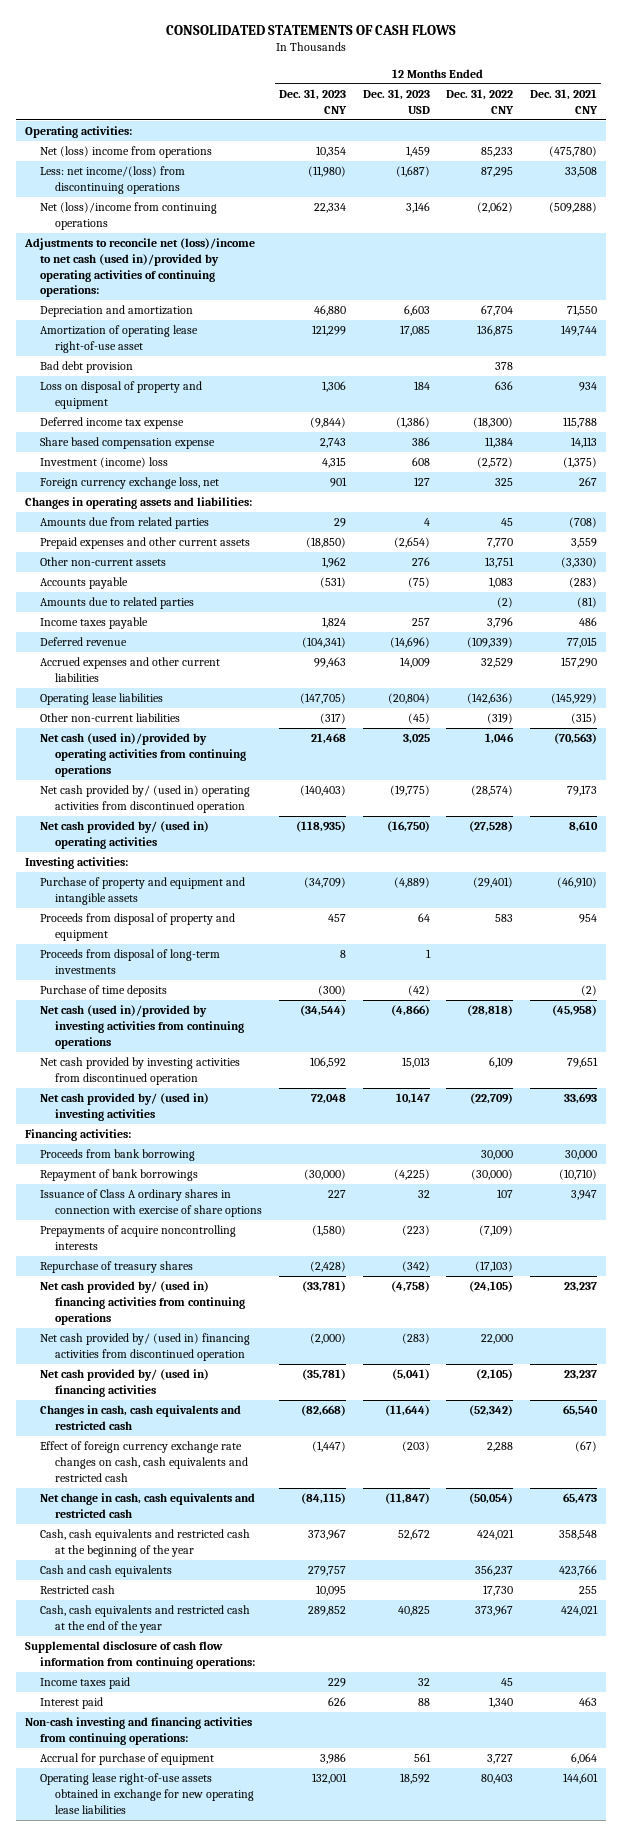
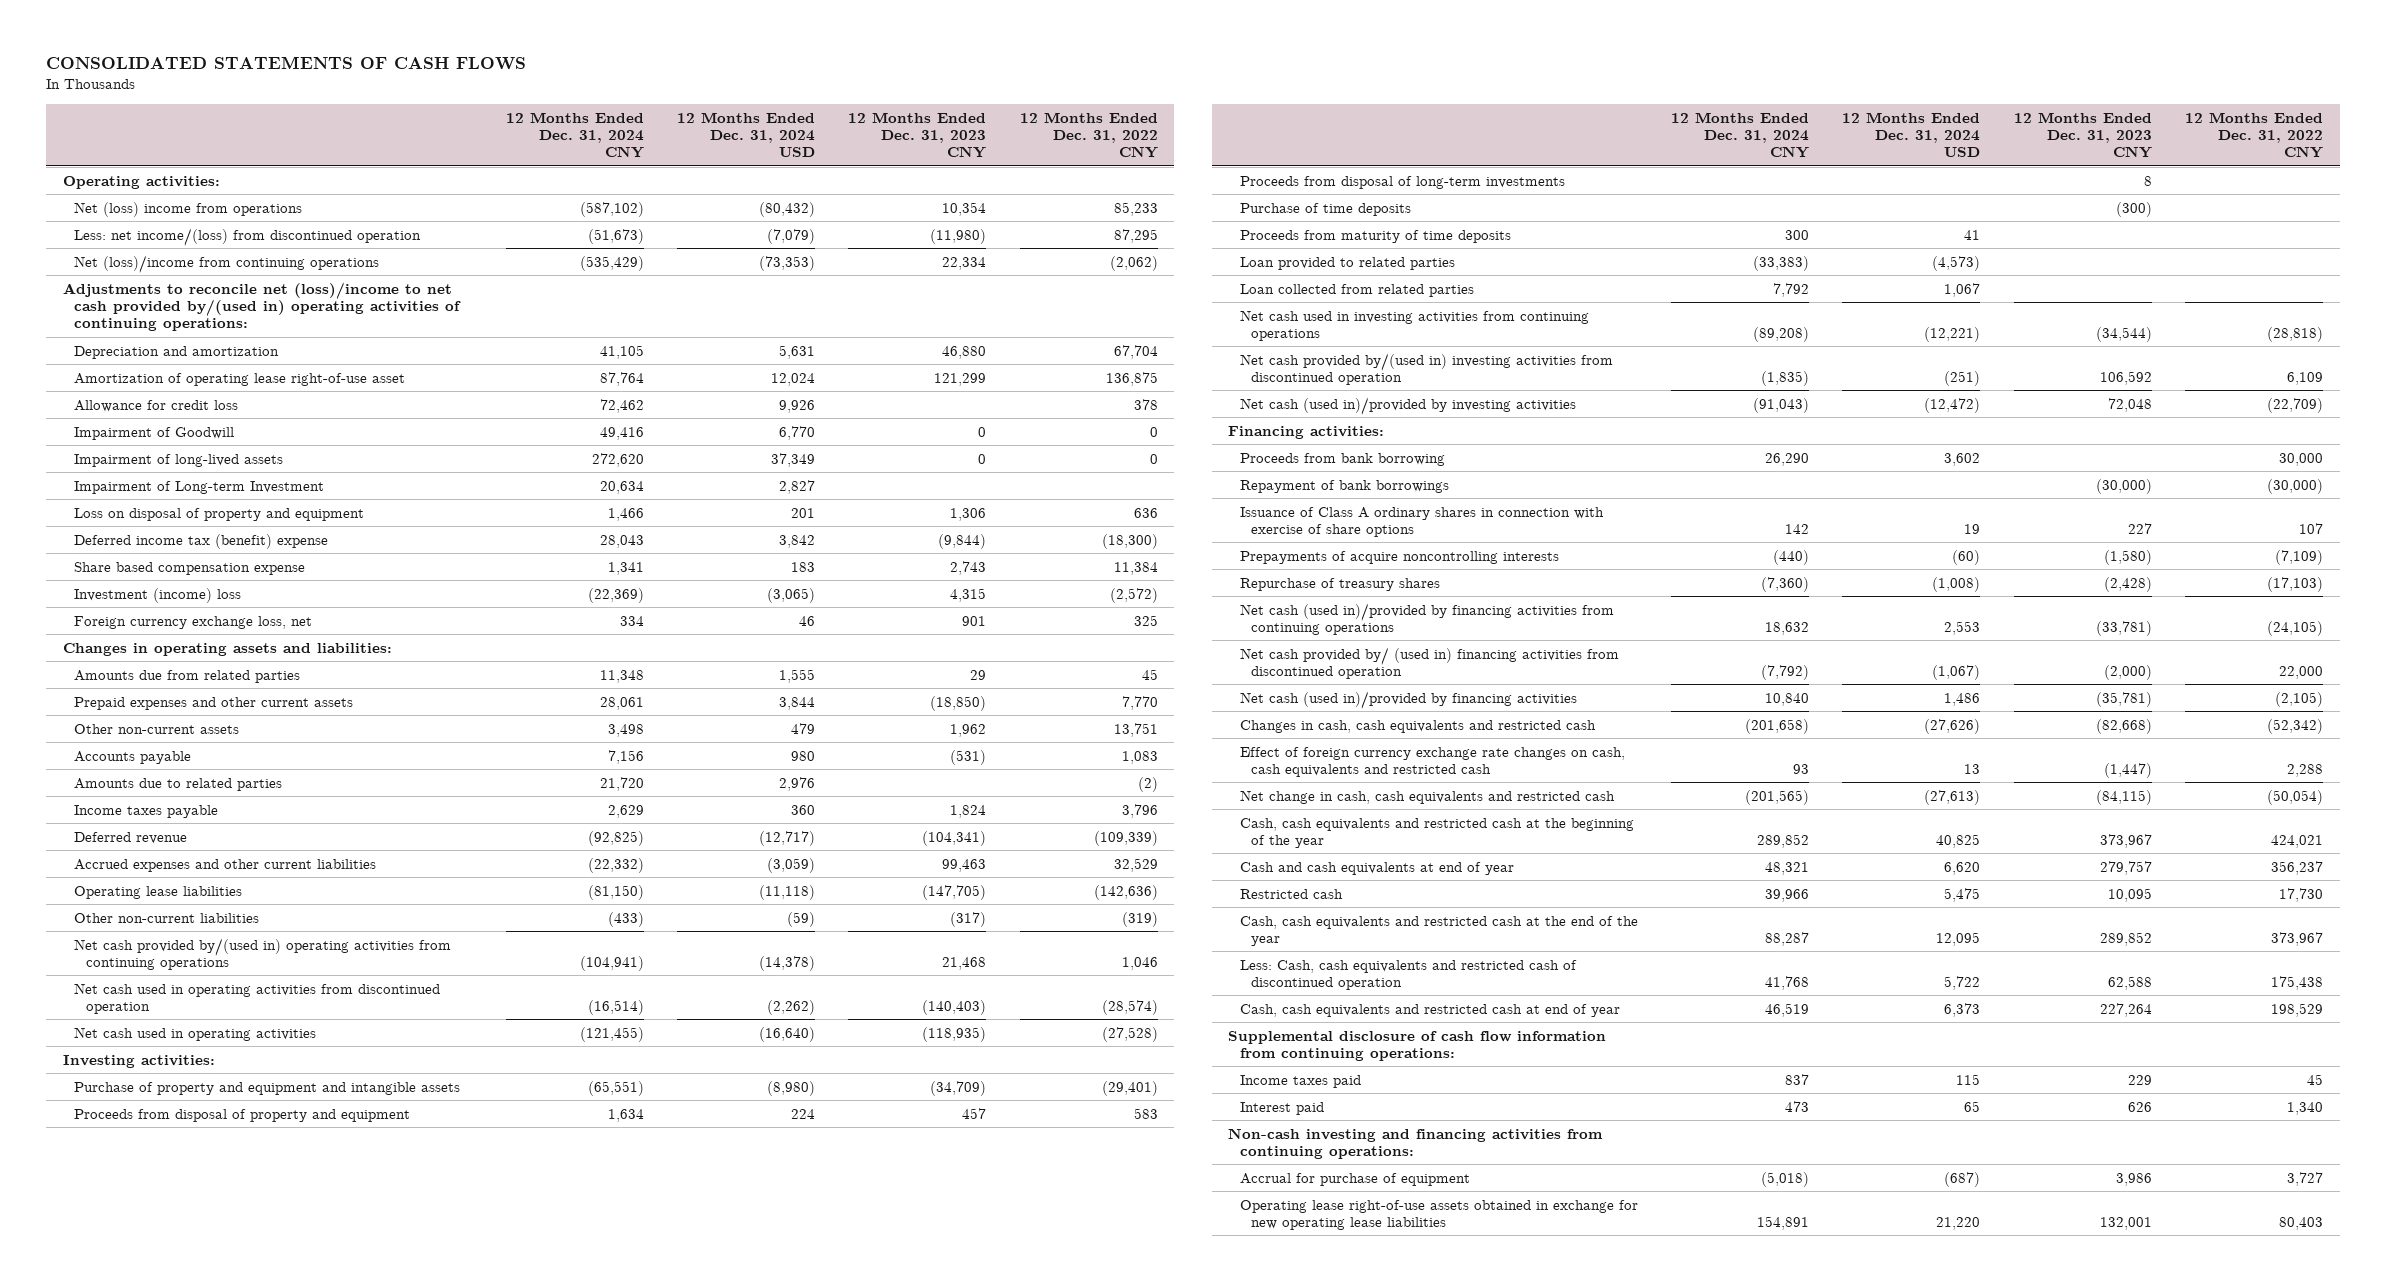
- | 12 Months Ended Dec. 31, 2023 CNY | 12 Months Ended Dec. 31, 2023 USD | 12 Months Ended Dec. 31, 2022 CNY | 12 Months Ended Dec. 31, 2021 CNY
+ | 12 Months Ended Dec. 31, 2024 CNY | 12 Months Ended Dec. 31, 2024 USD | 12 Months Ended Dec. 31, 2023 CNY | 12 Months Ended Dec. 31, 2022 CNY
- Less: net income/(loss) from discontinuing operations | (11,980) | (1,687) | 87,295 | 33,508
+ Less: net income/(loss) from discontinued operation | (51,673) | (7,079) | (11,980) | 87,295
- Adjustments to reconcile net (loss)/income to net cash (used in)/provided by operating activities of continuing operations:
+ Adjustments to reconcile net (loss)/income to net cash provided by/(used in) operating activities of continuing operations:
- Bad debt provision | | | 378 |
+ Allowance for credit loss | 72,462 | 9,926 | | 378
+ Impairment of Goodwill | 49,416 | 6,770 | 0 | 0
+ Impairment of long-lived assets | 272,620 | 37,349 | 0 | 0
+ Impairment of Long-term Investment | 20,634 | 2,827 | |
- Deferred income tax expense | (9,844) | (1,386) | (18,300) | 115,788
+ Deferred income tax (benefit) expense | 28,043 | 3,842 | (9,844) | (18,300)
- Net cash (used in)/provided by operating activities from continuing operations | 21,468 | 3,025 | 1,046 | (70,563)
- Net cash provided by/ (used in) operating activities from discontinued operation | (140,403) | (19,775) | (28,574) | 79,173
- Net cash provided by/ (used in) operating activities | (118,935) | (16,750) | (27,528) | 8,610
+ Net cash provided by/(used in) operating activities from continuing operations | (104,941) | (14,378) | 21,468 | 1,046
+ Net cash used in operating activities from discontinued operation | (16,514) | (2,262) | (140,403) | (28,574)
+ Net cash used in operating activities | (121,455) | (16,640) | (118,935) | (27,528)
- Net cash (used in)/provided by investing activities from continuing operations | (34,544) | (4,866) | (28,818) | (45,958)
- Net cash provided by investing activities from discontinued operation | 106,592 | 15,013 | 6,109 | 79,651
- Net cash provided by/ (used in) investing activities | 72,048 | 10,147 | (22,709) | 33,693
+ Proceeds from maturity of time deposits | 300 | 41 | |
+ Loan provided to related parties | (33,383) | (4,573) | |
+ Loan collected from related parties | 7,792 | 1,067 | |
+ Net cash used in investing activities from continuing operations | (89,208) | (12,221) | (34,544) | (28,818)
+ Net cash provided by/(used in) investing activities from discontinued operation | (1,835) | (251) | 106,592 | 6,109
+ Net cash (used in)/provided by investing activities | (91,043) | (12,472) | 72,048 | (22,709)
- Net cash provided by/ (used in) financing activities from continuing operations | (33,781) | (4,758) | (24,105) | 23,237
+ Net cash (used in)/provided by financing activities from continuing operations | 18,632 | 2,553 | (33,781) | (24,105)
- Net cash provided by/ (used in) financing activities | (35,781) | (5,041) | (2,105) | 23,237
+ Net cash (used in)/provided by financing activities | 10,840 | 1,486 | (35,781) | (2,105)
- Cash and cash equivalents | 279,757 | | 356,237 | 423,766
+ Cash and cash equivalents at end of year | 48,321 | 6,620 | 279,757 | 356,237
+ Less: Cash, cash equivalents and restricted cash of discontinued operation | 41,768 | 5,722 | 62,588 | 175,438
+ Cash, cash equivalents and restricted cash at end of year | 46,519 | 6,373 | 227,264 | 198,529

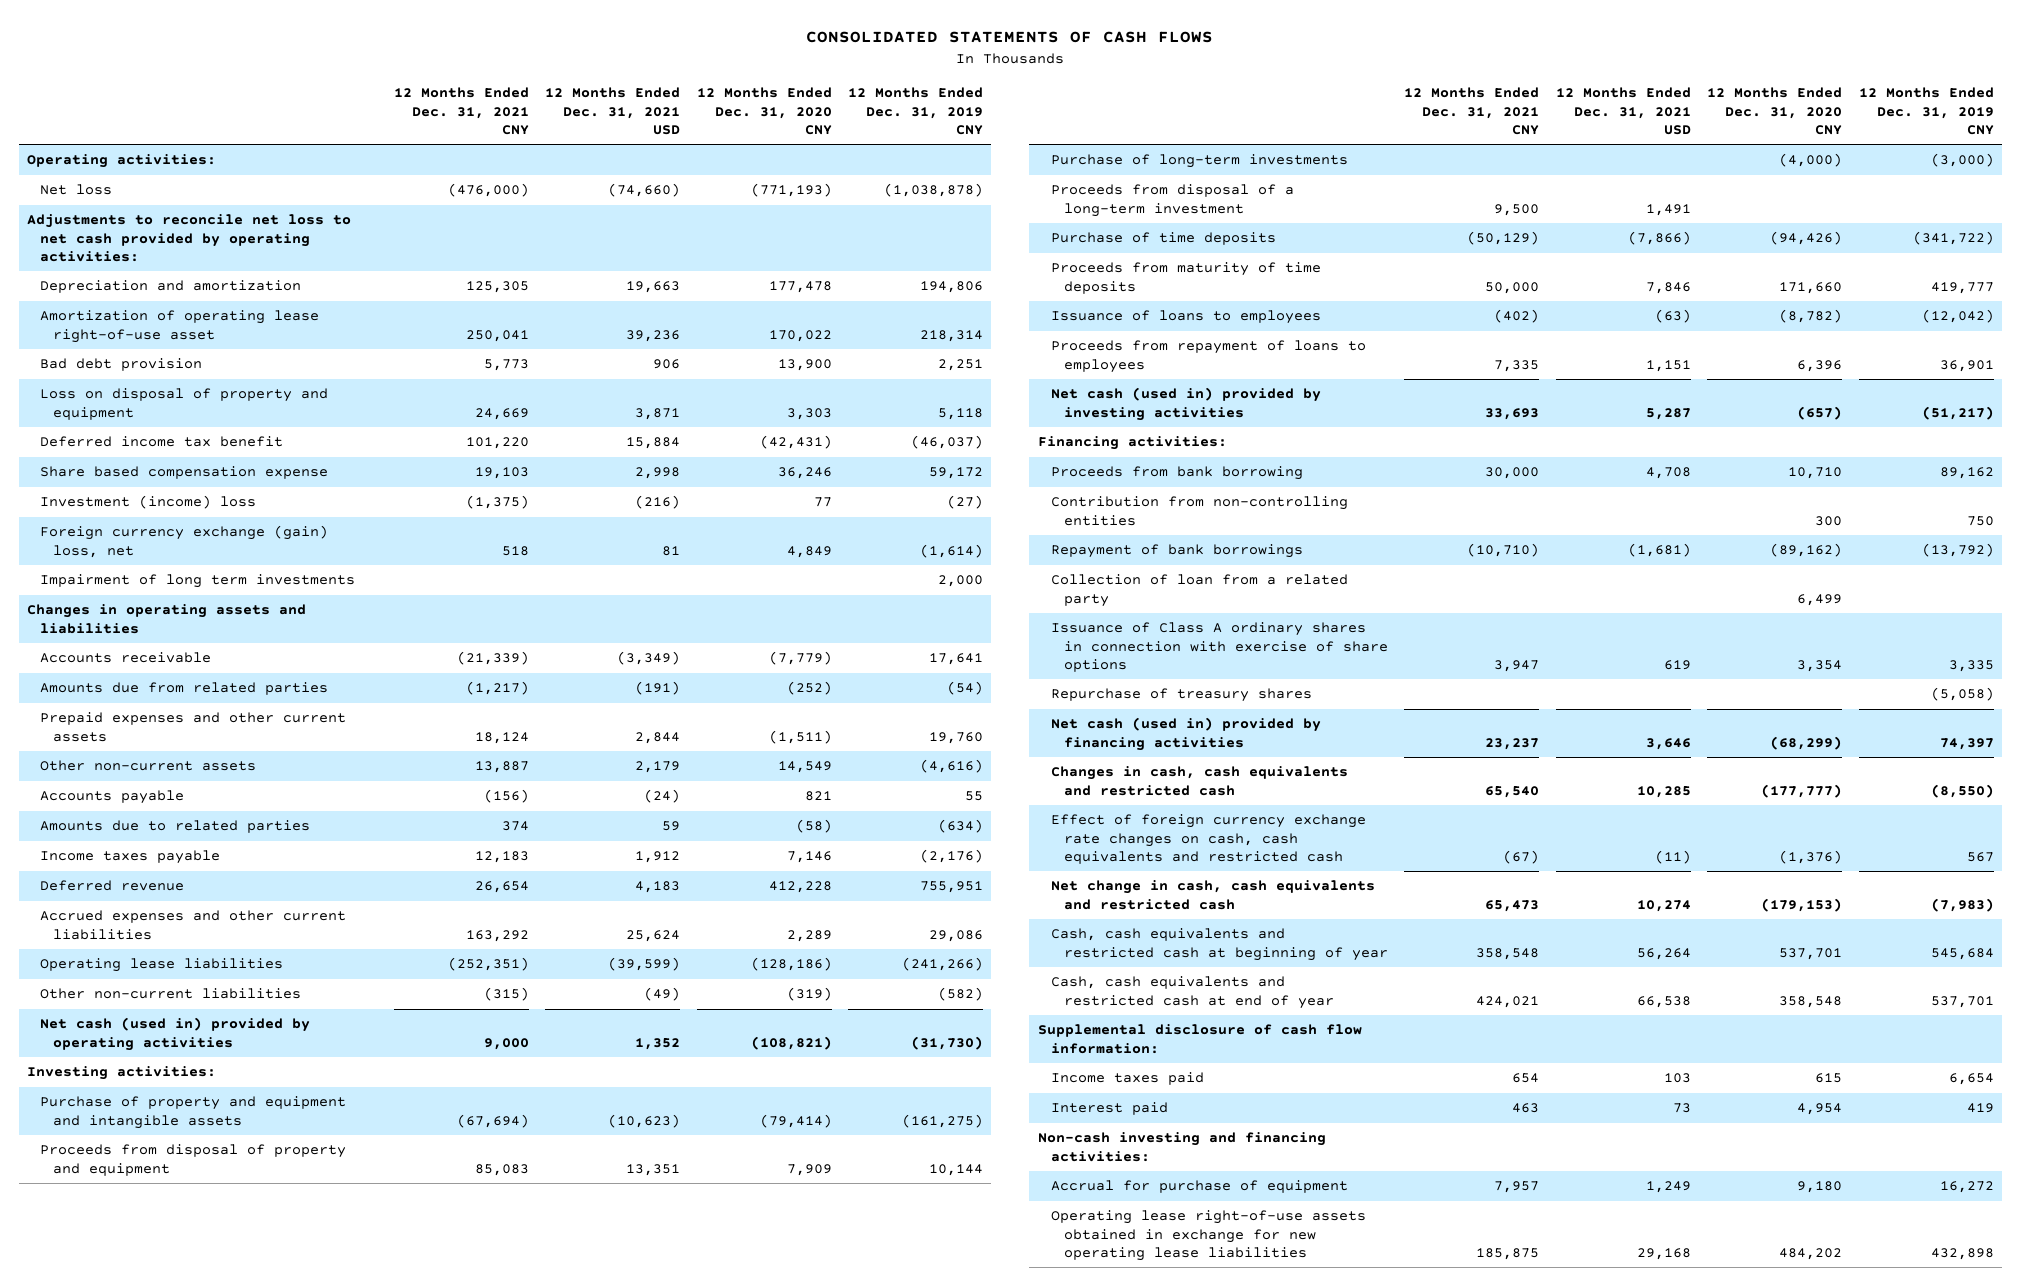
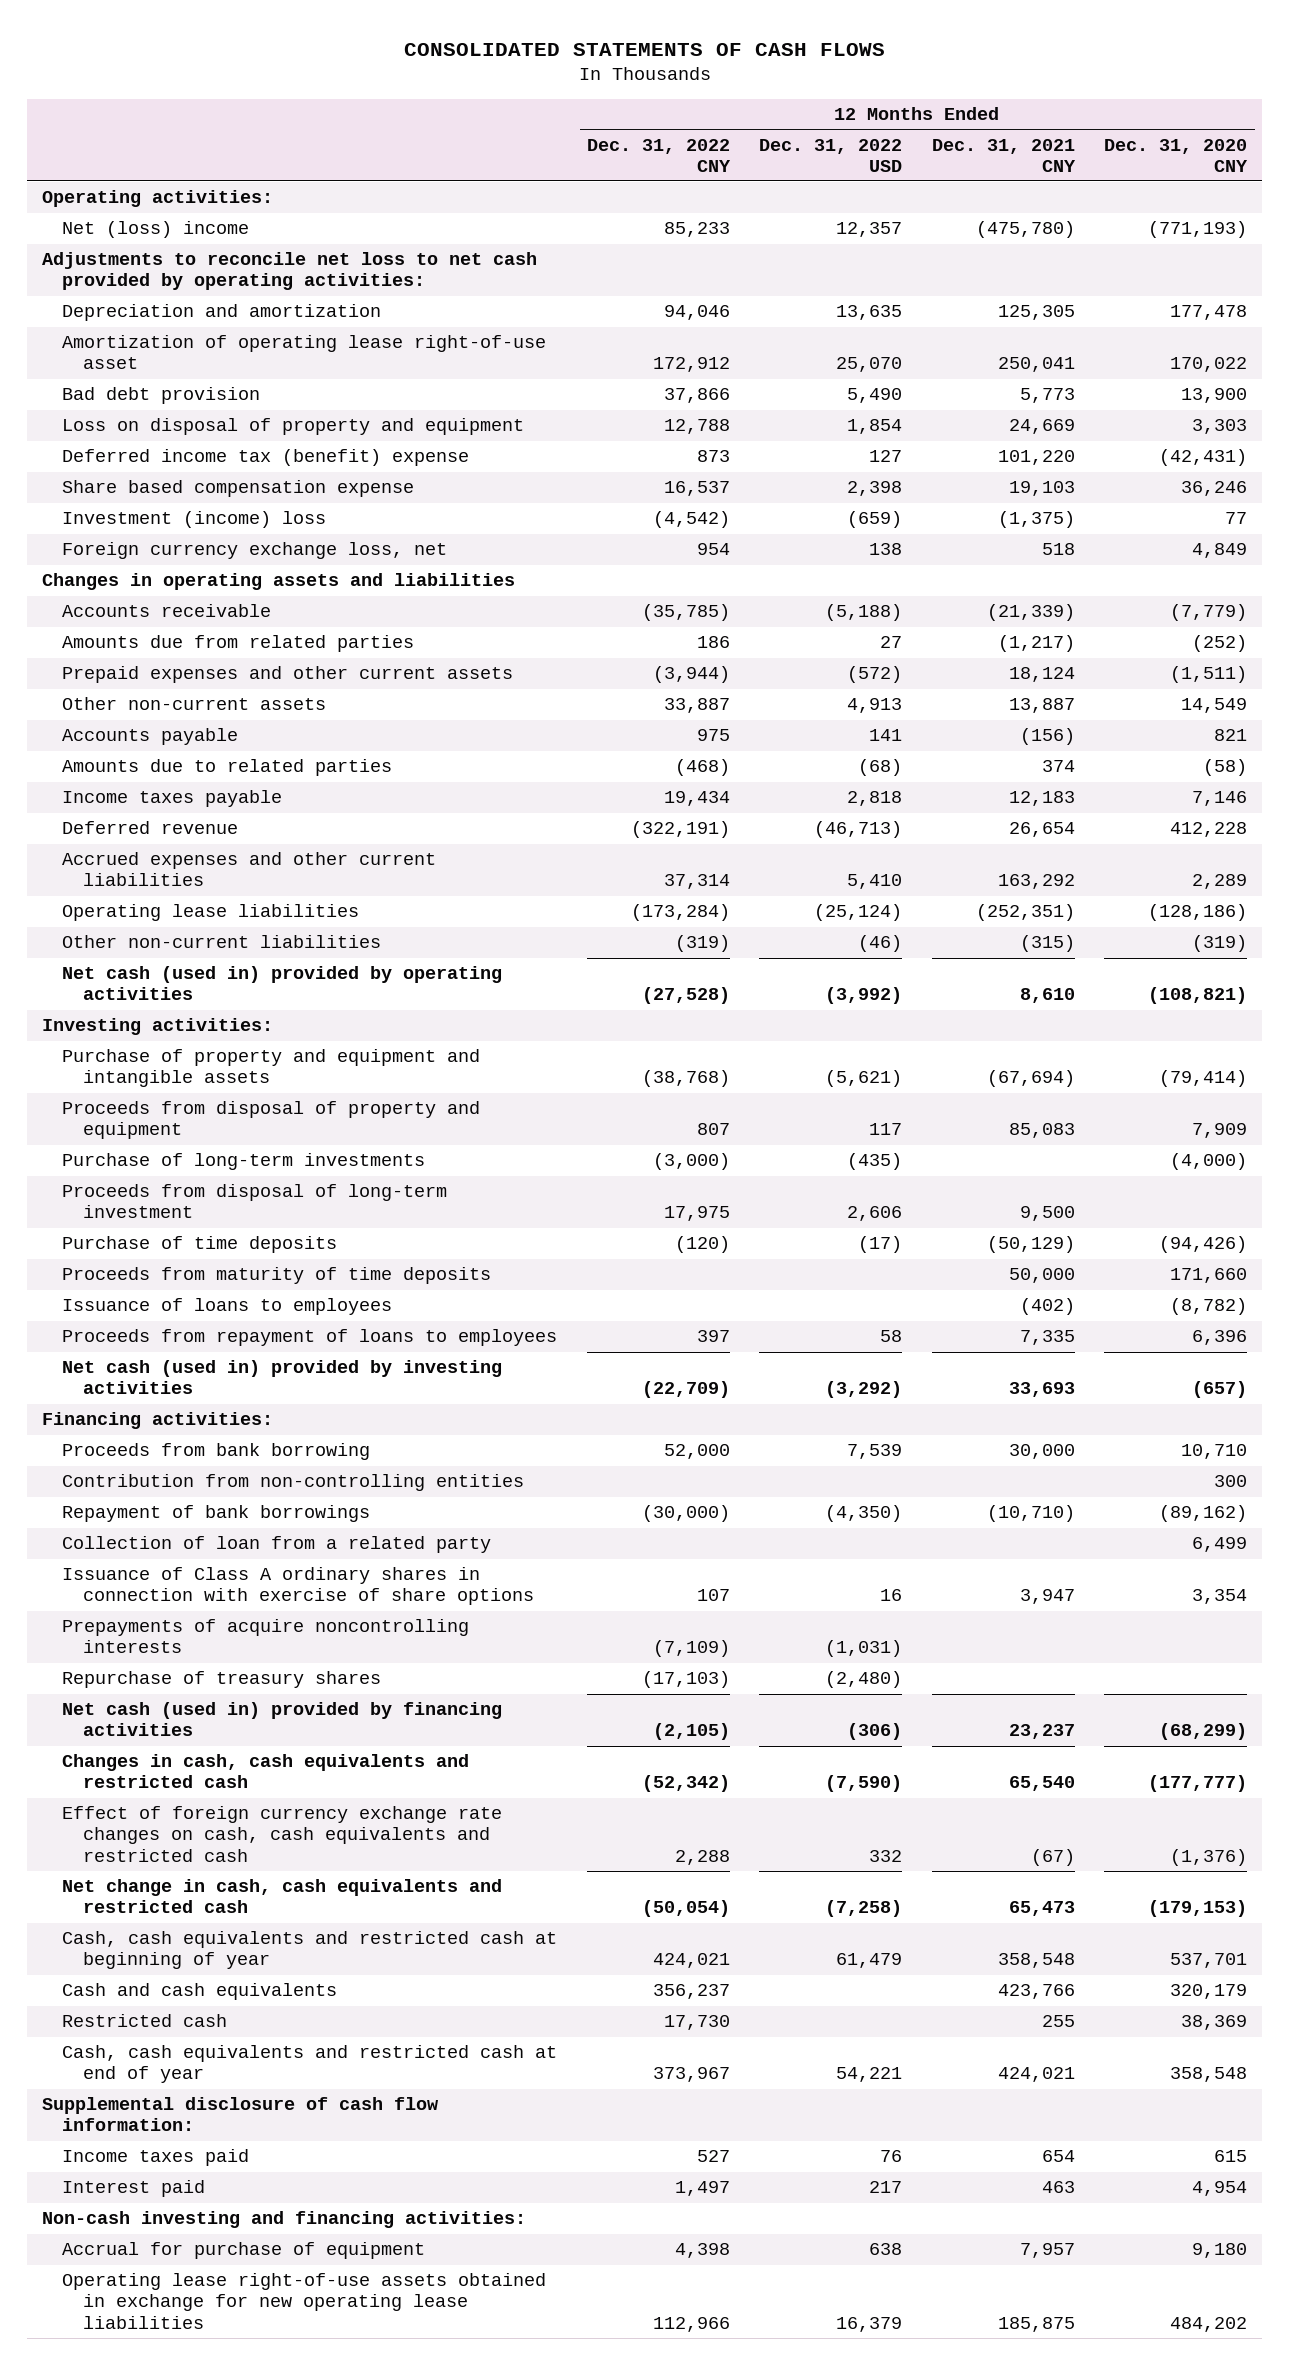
- | 12 Months Ended Dec. 31, 2021 CNY | 12 Months Ended Dec. 31, 2021 USD | 12 Months Ended Dec. 31, 2020 CNY | 12 Months Ended Dec. 31, 2019 CNY
+ | 12 Months Ended Dec. 31, 2022 CNY | 12 Months Ended Dec. 31, 2022 USD | 12 Months Ended Dec. 31, 2021 CNY | 12 Months Ended Dec. 31, 2020 CNY
- Net loss | (476,000) | (74,660) | (771,193) | (1,038,878)
+ Net (loss) income | 85,233 | 12,357 | (475,780) | (771,193)
- Deferred income tax benefit | 101,220 | 15,884 | (42,431) | (46,037)
+ Deferred income tax (benefit) expense | 873 | 127 | 101,220 | (42,431)
- Foreign currency exchange (gain) loss, net | 518 | 81 | 4,849 | (1,614)
- Impairment of long term investments | | | | 2,000
+ Foreign currency exchange loss, net | 954 | 138 | 518 | 4,849
- Net cash (used in) provided by operating activities | 9,000 | 1,352 | (108,821) | (31,730)
+ Net cash (used in) provided by operating activities | (27,528) | (3,992) | 8,610 | (108,821)
- Proceeds from disposal of a long-term investment | 9,500 | 1,491 | |
+ Proceeds from disposal of long-term investment | 17,975 | 2,606 | 9,500 |
+ Prepayments of acquire noncontrolling interests | (7,109) | (1,031) | |
+ Cash and cash equivalents | 356,237 | | 423,766 | 320,179
+ Restricted cash | 17,730 | | 255 | 38,369

